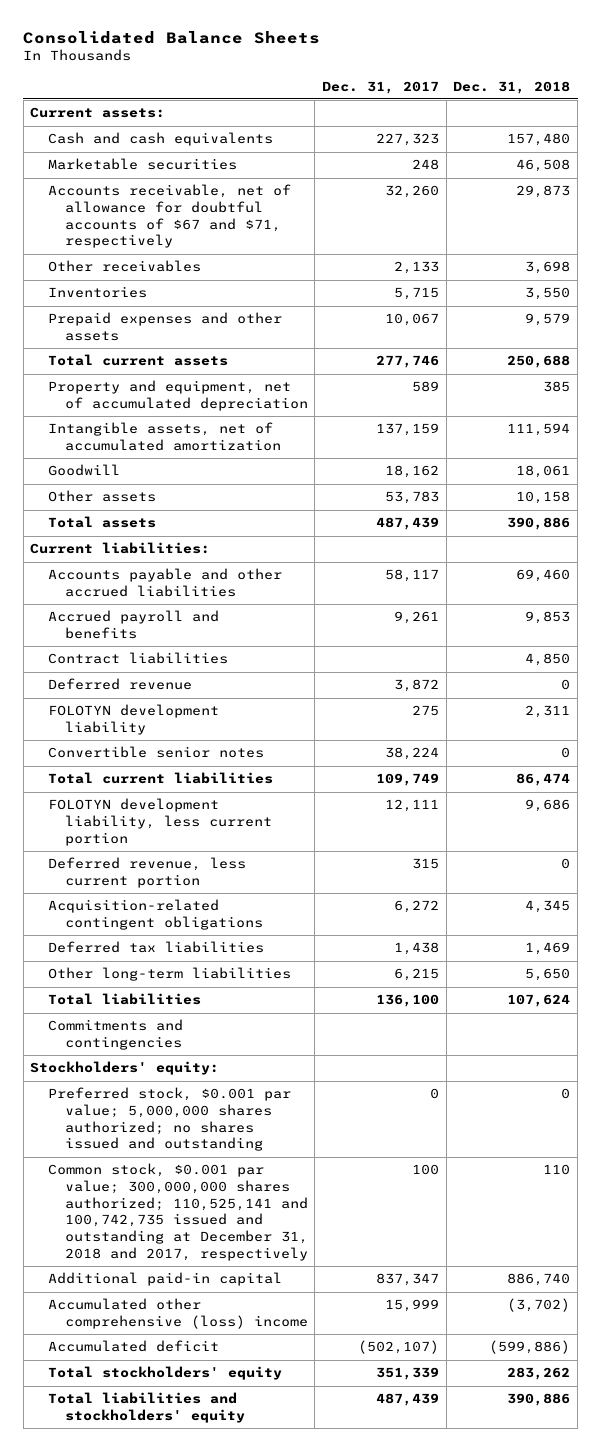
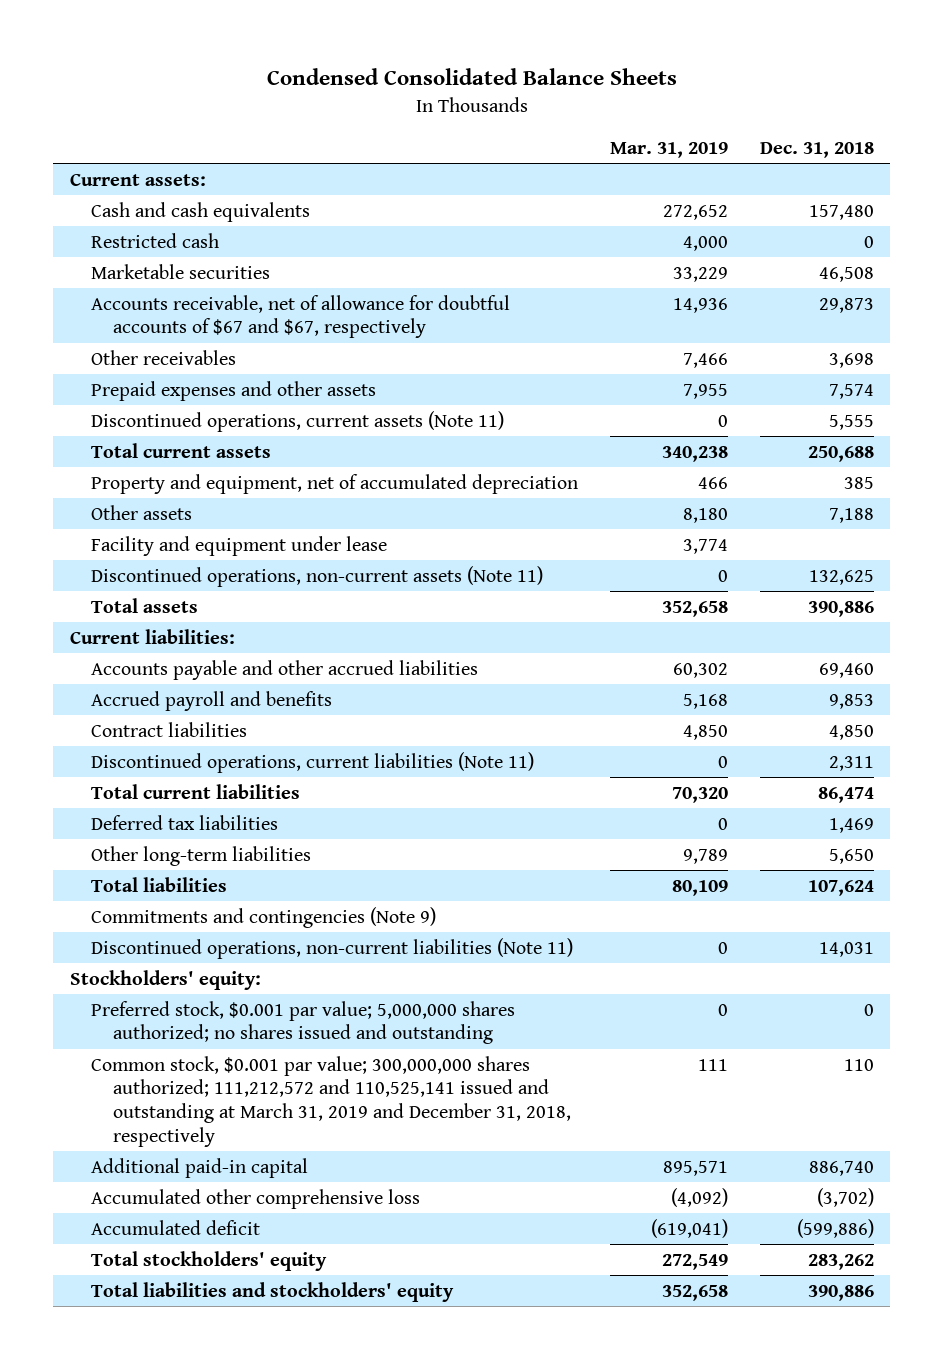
- Consolidated Balance Sheets
+ Condensed Consolidated Balance Sheets
- | Dec. 31, 2017 | Dec. 31, 2018
+ | Mar. 31, 2019 | Dec. 31, 2018
+ Restricted cash | 4,000 | 0
- Accounts receivable, net of allowance for doubtful accounts of $67 and $71, respectively | 32,260 | 29,873
+ Accounts receivable, net of allowance for doubtful accounts of $67 and $67, respectively | 14,936 | 29,873
- Inventories | 5,715 | 3,550
- Prepaid expenses and other assets | 10,067 | 9,579
+ Prepaid expenses and other assets | 7,955 | 7,574
+ Discontinued operations, current assets (Note 11) | 0 | 5,555
- Intangible assets, net of accumulated amortization | 137,159 | 111,594
- Goodwill | 18,162 | 18,061
- Other assets | 53,783 | 10,158
+ Other assets | 8,180 | 7,188
+ Facility and equipment under lease | 3,774 |
+ Discontinued operations, non-current assets (Note 11) | 0 | 132,625
- Deferred revenue | 3,872 | 0
- FOLOTYN development liability | 275 | 2,311
- Convertible senior notes | 38,224 | 0
+ Discontinued operations, current liabilities (Note 11) | 0 | 2,311
- FOLOTYN development liability, less current portion | 12,111 | 9,686
- Deferred revenue, less current portion | 315 | 0
- Acquisition-related contingent obligations | 6,272 | 4,345
- Commitments and contingencies
+ Commitments and contingencies (Note 9)
+ Discontinued operations, non-current liabilities (Note 11) | 0 | 14,031
- Common stock, $0.001 par value; 300,000,000 shares authorized; 110,525,141 and 100,742,735 issued and outstanding at December 31, 2018 and 2017, respectively | 100 | 110
+ Common stock, $0.001 par value; 300,000,000 shares authorized; 111,212,572 and 110,525,141 issued and outstanding at March 31, 2019 and December 31, 2018, respectively | 111 | 110
- Accumulated other comprehensive (loss) income | 15,999 | (3,702)
+ Accumulated other comprehensive loss | (4,092) | (3,702)

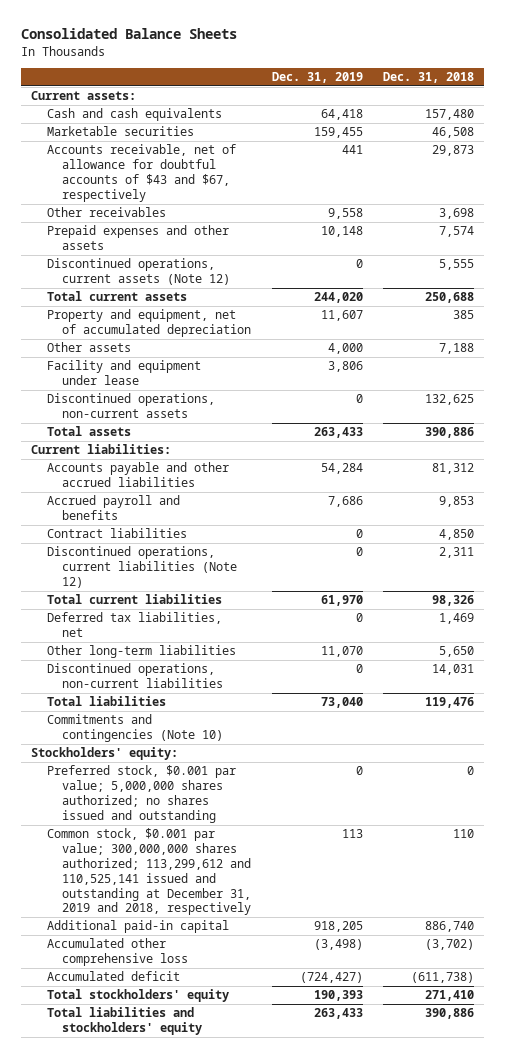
- Condensed Consolidated Balance Sheets
+ Consolidated Balance Sheets
- | Mar. 31, 2019 | Dec. 31, 2018
+ | Dec. 31, 2019 | Dec. 31, 2018
- Restricted cash | 4,000 | 0
- Accounts receivable, net of allowance for doubtful accounts of $67 and $67, respectively | 14,936 | 29,873
+ Accounts receivable, net of allowance for doubtful accounts of $43 and $67, respectively | 441 | 29,873
- Discontinued operations, current assets (Note 11) | 0 | 5,555
+ Discontinued operations, current assets (Note 12) | 0 | 5,555
- Discontinued operations, non-current assets (Note 11) | 0 | 132,625
+ Discontinued operations, non-current assets | 0 | 132,625
- Accounts payable and other accrued liabilities | 60,302 | 69,460
+ Accounts payable and other accrued liabilities | 54,284 | 81,312
- Discontinued operations, current liabilities (Note 11) | 0 | 2,311
- Total current liabilities | 70,320 | 86,474
- Deferred tax liabilities | 0 | 1,469
+ Discontinued operations, current liabilities (Note 12) | 0 | 2,311
+ Total current liabilities | 61,970 | 98,326
+ Deferred tax liabilities, net | 0 | 1,469
- Total liabilities | 80,109 | 107,624
- Commitments and contingencies (Note 9)
- Discontinued operations, non-current liabilities (Note 11) | 0 | 14,031
+ Discontinued operations, non-current liabilities | 0 | 14,031
+ Total liabilities | 73,040 | 119,476
+ Commitments and contingencies (Note 10)
- Common stock, $0.001 par value; 300,000,000 shares authorized; 111,212,572 and 110,525,141 issued and outstanding at March 31, 2019 and December 31, 2018, respectively | 111 | 110
+ Common stock, $0.001 par value; 300,000,000 shares authorized; 113,299,612 and 110,525,141 issued and outstanding at December 31, 2019 and 2018, respectively | 113 | 110
- Accumulated deficit | (619,041) | (599,886)
- Total stockholders' equity | 272,549 | 283,262
+ Accumulated deficit | (724,427) | (611,738)
+ Total stockholders' equity | 190,393 | 271,410

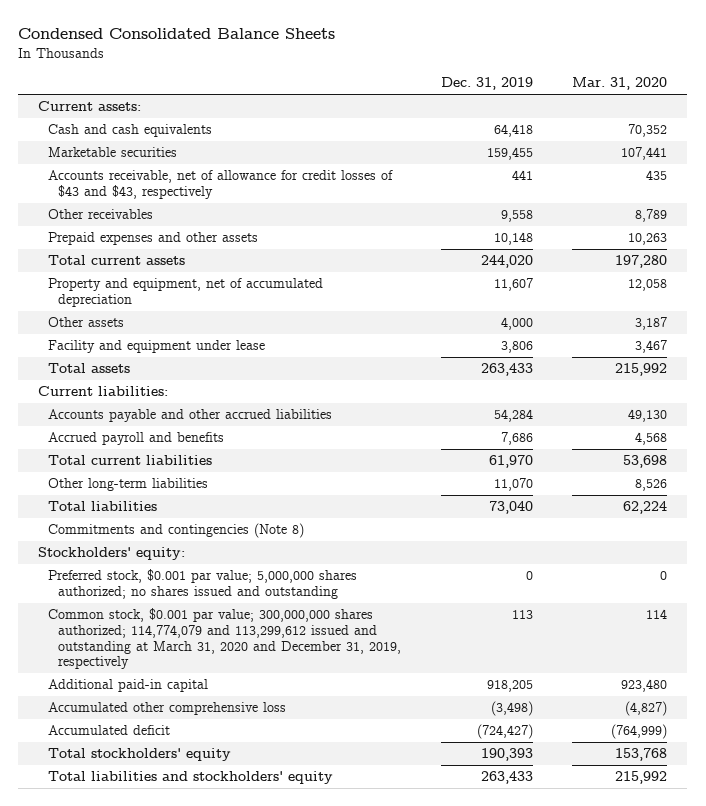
- Consolidated Balance Sheets
+ Condensed Consolidated Balance Sheets
- | Dec. 31, 2019 | Dec. 31, 2018
+ | Dec. 31, 2019 | Mar. 31, 2020
- Accounts receivable, net of allowance for doubtful accounts of $43 and $67, respectively | 441 | 29,873
+ Accounts receivable, net of allowance for credit losses of $43 and $43, respectively | 441 | 435
- Discontinued operations, current assets (Note 12) | 0 | 5,555
- Discontinued operations, non-current assets | 0 | 132,625
- Contract liabilities | 0 | 4,850
- Discontinued operations, current liabilities (Note 12) | 0 | 2,311
- Deferred tax liabilities, net | 0 | 1,469
- Discontinued operations, non-current liabilities | 0 | 14,031
- Commitments and contingencies (Note 10)
+ Commitments and contingencies (Note 8)
- Common stock, $0.001 par value; 300,000,000 shares authorized; 113,299,612 and 110,525,141 issued and outstanding at December 31, 2019 and 2018, respectively | 113 | 110
+ Common stock, $0.001 par value; 300,000,000 shares authorized; 114,774,079 and 113,299,612 issued and outstanding at March 31, 2020 and December 31, 2019, respectively | 113 | 114

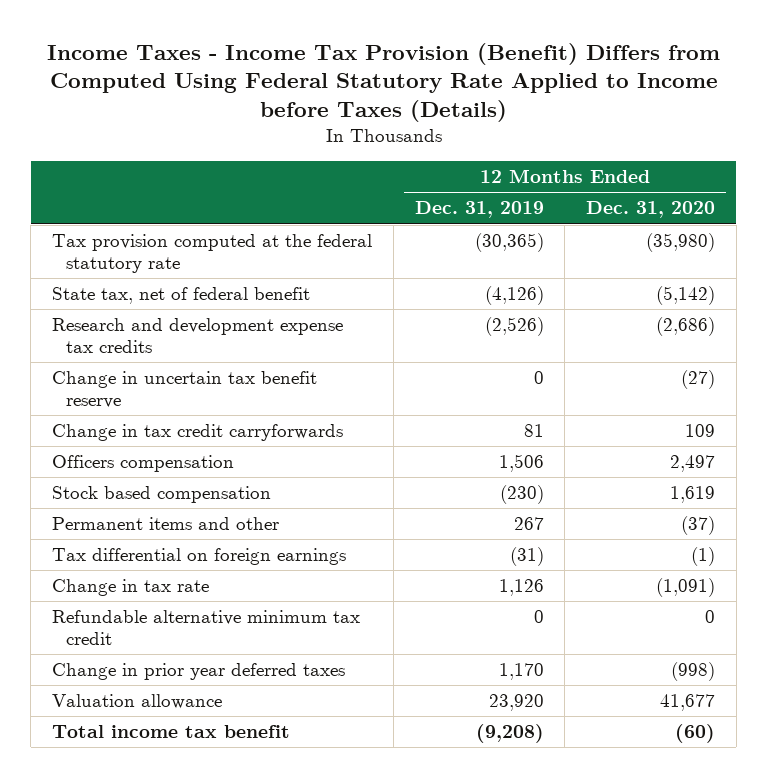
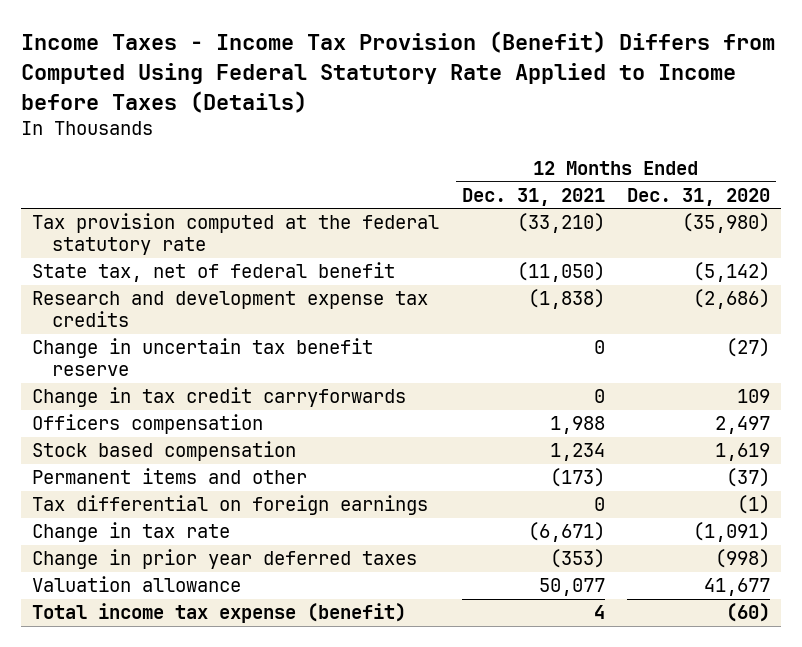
- | 12 Months Ended Dec. 31, 2019 | 12 Months Ended Dec. 31, 2020
+ | 12 Months Ended Dec. 31, 2021 | 12 Months Ended Dec. 31, 2020
- Refundable alternative minimum tax credit | 0 | 0
- Total income tax benefit | (9,208) | (60)
+ Total income tax expense (benefit) | 4 | (60)

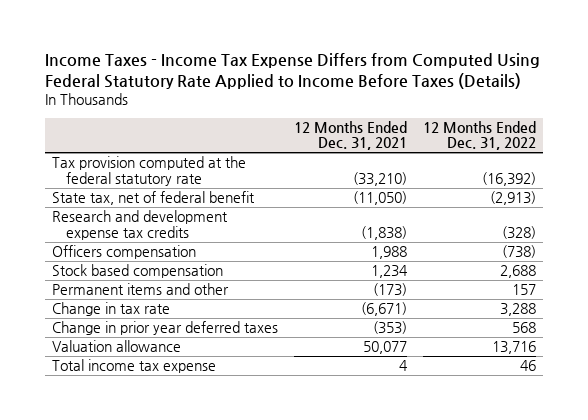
- Income Taxes - Income Tax Provision (Benefit) Differs from Computed Using Federal Statutory Rate Applied to Income before Taxes (Details)
+ Income Taxes - Income Tax Expense Differs from Computed Using Federal Statutory Rate Applied to Income Before Taxes (Details)
- | 12 Months Ended Dec. 31, 2021 | 12 Months Ended Dec. 31, 2020
+ | 12 Months Ended Dec. 31, 2021 | 12 Months Ended Dec. 31, 2022
- Change in uncertain tax benefit reserve | 0 | (27)
- Change in tax credit carryforwards | 0 | 109
- Tax differential on foreign earnings | 0 | (1)
- Total income tax expense (benefit) | 4 | (60)
+ Total income tax expense | 4 | 46

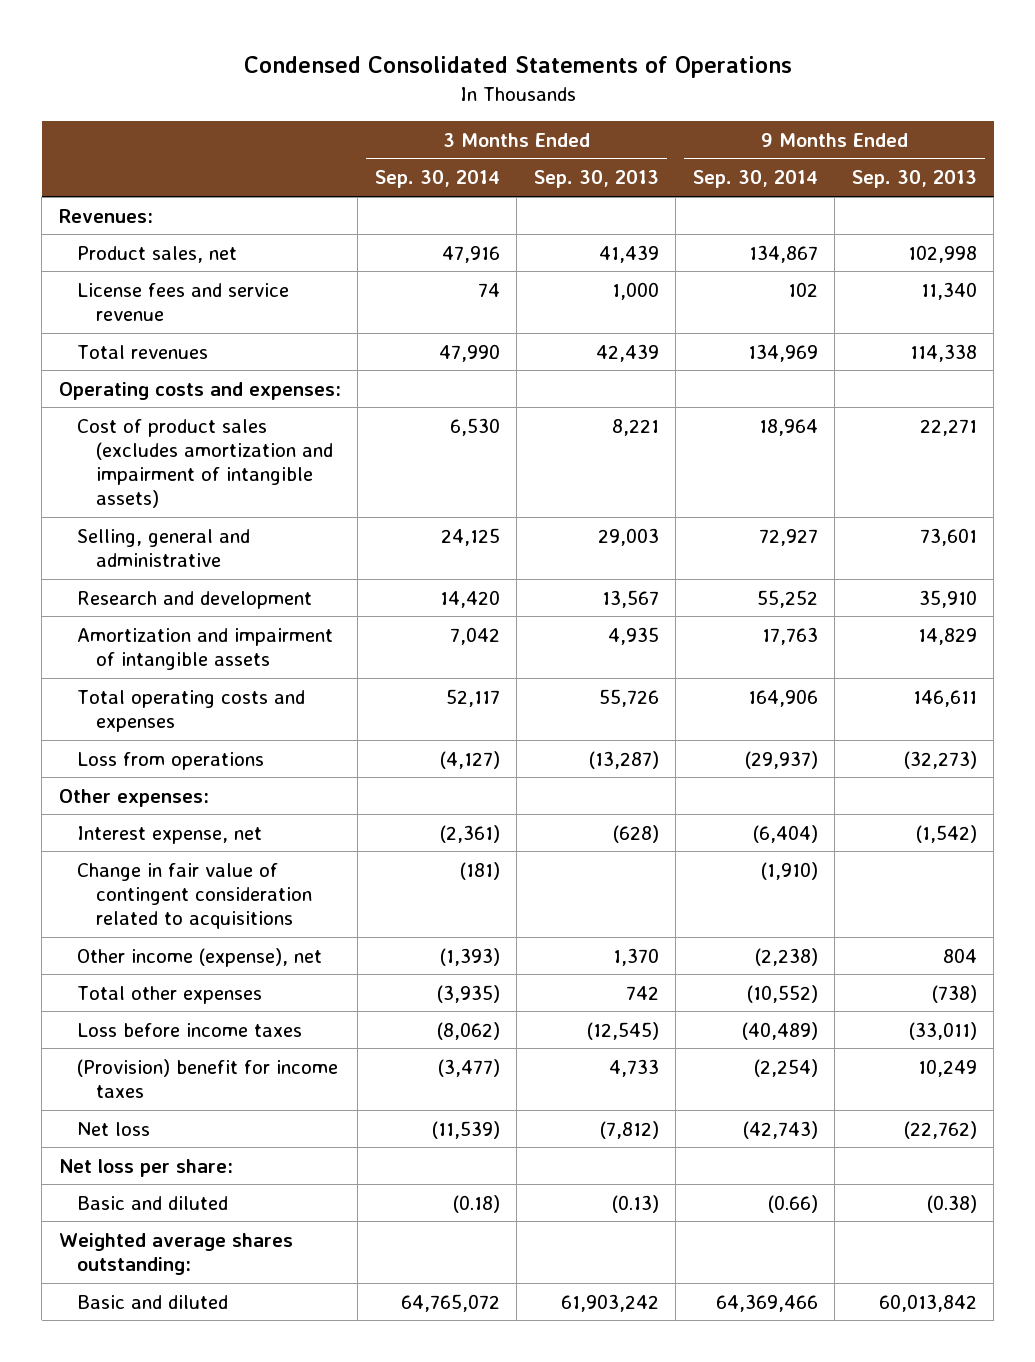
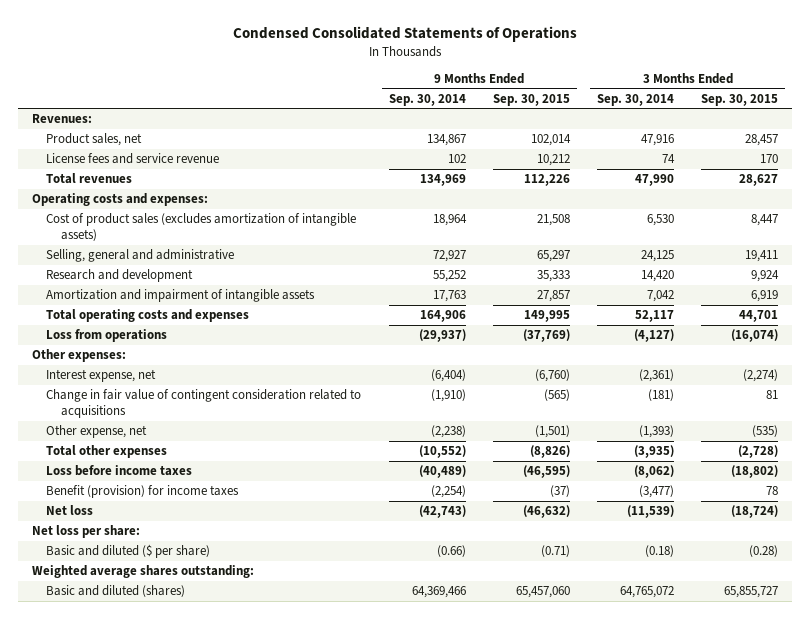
- | 3 Months Ended Sep. 30, 2014 | 3 Months Ended Sep. 30, 2013 | 9 Months Ended Sep. 30, 2014 | 9 Months Ended Sep. 30, 2013
+ | 9 Months Ended Sep. 30, 2014 | 9 Months Ended Sep. 30, 2015 | 3 Months Ended Sep. 30, 2014 | 3 Months Ended Sep. 30, 2015
- Cost of product sales (excludes amortization and impairment of intangible assets) | 6,530 | 8,221 | 18,964 | 22,271
+ Cost of product sales (excludes amortization of intangible assets) | 18,964 | 21,508 | 6,530 | 8,447
- Other income (expense), net | (1,393) | 1,370 | (2,238) | 804
+ Other expense, net | (2,238) | (1,501) | (1,393) | (535)
- (Provision) benefit for income taxes | (3,477) | 4,733 | (2,254) | 10,249
+ Benefit (provision) for income taxes | (2,254) | (37) | (3,477) | 78
- Basic and diluted | (0.18) | (0.13) | (0.66) | (0.38)
+ Basic and diluted ($ per share) | (0.66) | (0.71) | (0.18) | (0.28)
- Basic and diluted | 64,765,072 | 61,903,242 | 64,369,466 | 60,013,842
+ Basic and diluted (shares) | 64,369,466 | 65,457,060 | 64,765,072 | 65,855,727

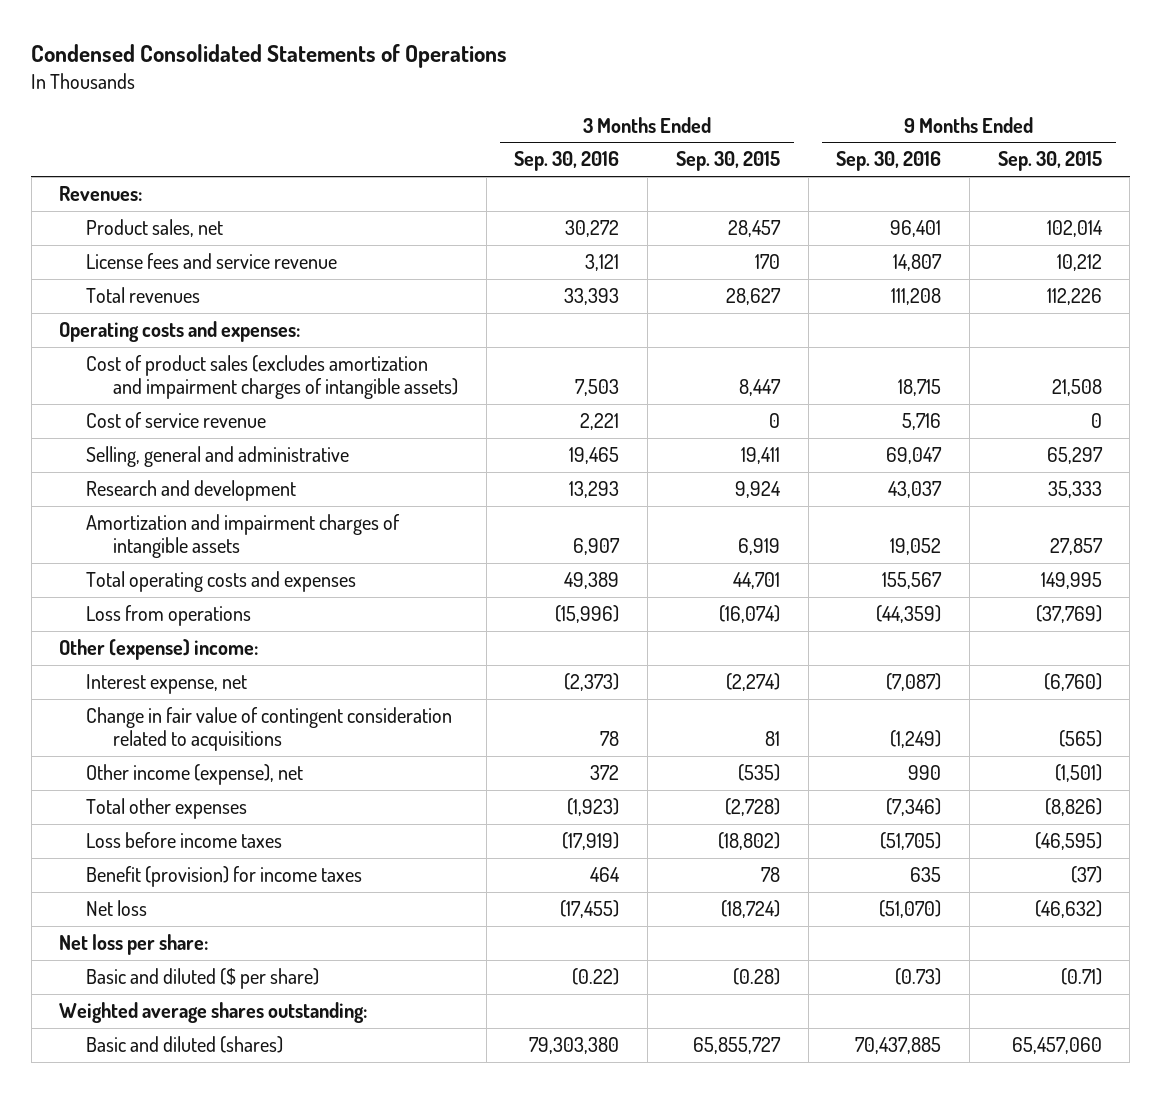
- | 9 Months Ended Sep. 30, 2014 | 9 Months Ended Sep. 30, 2015 | 3 Months Ended Sep. 30, 2014 | 3 Months Ended Sep. 30, 2015
+ | 3 Months Ended Sep. 30, 2016 | 3 Months Ended Sep. 30, 2015 | 9 Months Ended Sep. 30, 2016 | 9 Months Ended Sep. 30, 2015
- Cost of product sales (excludes amortization of intangible assets) | 18,964 | 21,508 | 6,530 | 8,447
+ Cost of product sales (excludes amortization and impairment charges of intangible assets) | 7,503 | 8,447 | 18,715 | 21,508
+ Cost of service revenue | 2,221 | 0 | 5,716 | 0
- Amortization and impairment of intangible assets | 17,763 | 27,857 | 7,042 | 6,919
+ Amortization and impairment charges of intangible assets | 6,907 | 6,919 | 19,052 | 27,857
- Other expenses:
+ Other (expense) income:
- Other expense, net | (2,238) | (1,501) | (1,393) | (535)
+ Other income (expense), net | 372 | (535) | 990 | (1,501)

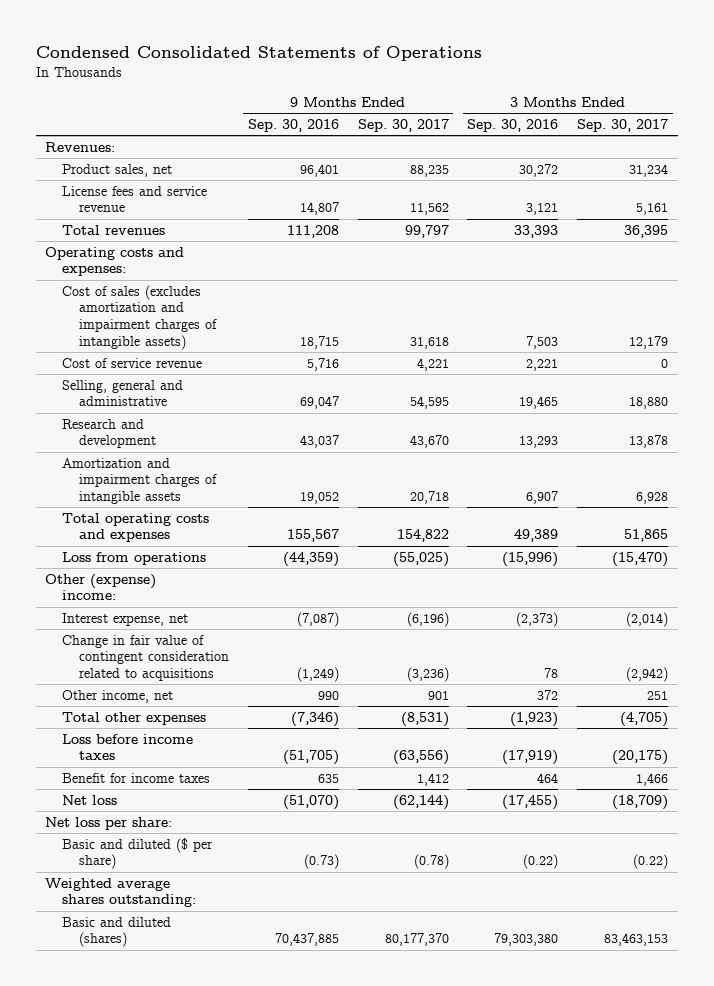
- | 3 Months Ended Sep. 30, 2016 | 3 Months Ended Sep. 30, 2015 | 9 Months Ended Sep. 30, 2016 | 9 Months Ended Sep. 30, 2015
+ | 9 Months Ended Sep. 30, 2016 | 9 Months Ended Sep. 30, 2017 | 3 Months Ended Sep. 30, 2016 | 3 Months Ended Sep. 30, 2017
- Cost of product sales (excludes amortization and impairment charges of intangible assets) | 7,503 | 8,447 | 18,715 | 21,508
+ Cost of sales (excludes amortization and impairment charges of intangible assets) | 18,715 | 31,618 | 7,503 | 12,179
- Other income (expense), net | 372 | (535) | 990 | (1,501)
+ Other income, net | 990 | 901 | 372 | 251
- Benefit (provision) for income taxes | 464 | 78 | 635 | (37)
+ Benefit for income taxes | 635 | 1,412 | 464 | 1,466

